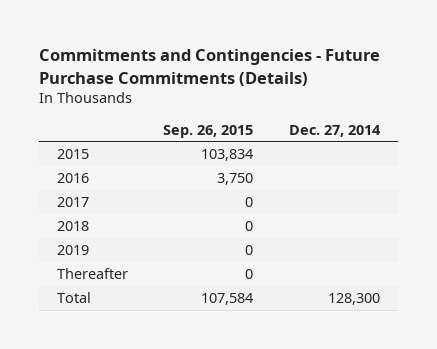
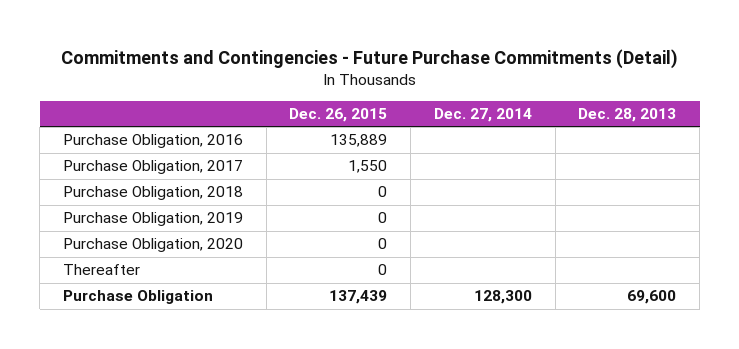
- Commitments and Contingencies - Future Purchase Commitments (Details)
+ Commitments and Contingencies - Future Purchase Commitments (Detail)
- | Sep. 26, 2015 | Dec. 27, 2014
+ | Dec. 26, 2015 | Dec. 27, 2014 | Dec. 28, 2013
- 2015 | 103,834 |
- 2016 | 3,750 |
- 2017 | 0 |
- 2018 | 0 |
- 2019 | 0 |
+ Purchase Obligation, 2016 | 135,889 | |
+ Purchase Obligation, 2017 | 1,550 | |
+ Purchase Obligation, 2018 | 0 | |
+ Purchase Obligation, 2019 | 0 | |
+ Purchase Obligation, 2020 | 0 | |
- Total | 107,584 | 128,300
+ Purchase Obligation | 137,439 | 128,300 | 69,600

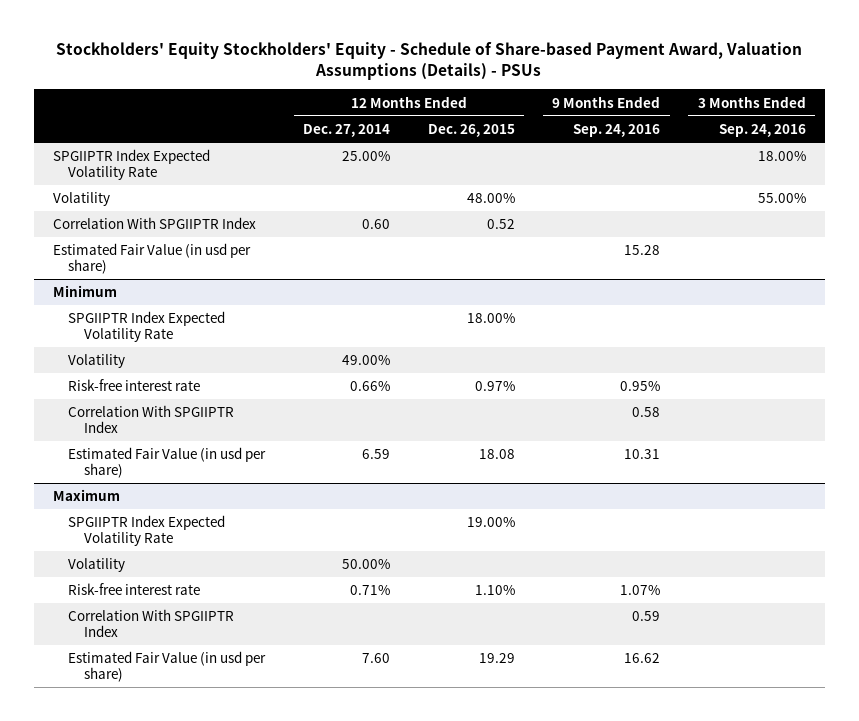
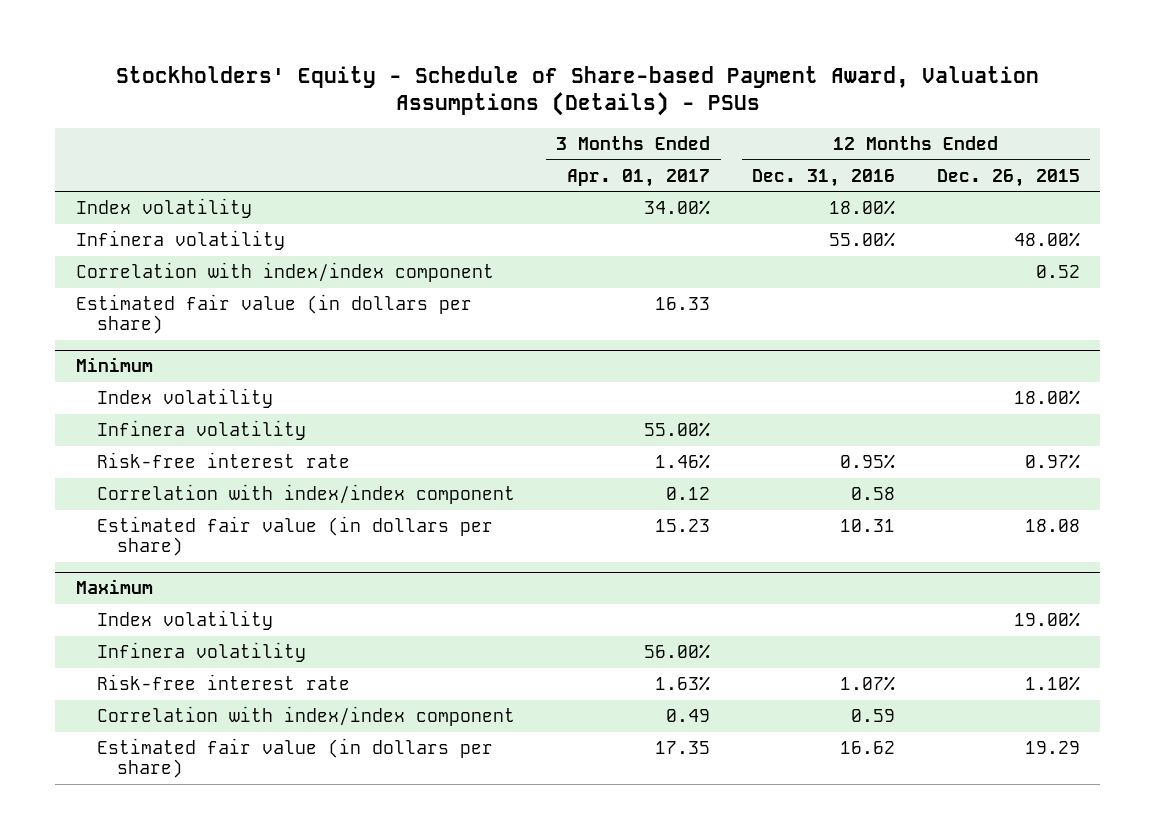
- Stockholders' Equity Stockholders' Equity - Schedule of Share-based Payment Award, Valuation Assumptions (Details) - PSUs
+ Stockholders' Equity - Schedule of Share-based Payment Award, Valuation Assumptions (Details) - PSUs
- | 12 Months Ended Dec. 27, 2014 | 12 Months Ended Dec. 26, 2015 | 9 Months Ended Sep. 24, 2016 | 3 Months Ended Sep. 24, 2016
+ | 3 Months Ended Apr. 01, 2017 | 12 Months Ended Dec. 31, 2016 | 12 Months Ended Dec. 26, 2015
- SPGIIPTR Index Expected Volatility Rate | 25.00% | | | 18.00%
- Volatility | | 48.00% | | 55.00%
- Correlation With SPGIIPTR Index | 0.60 | 0.52 | |
- Estimated Fair Value (in usd per share) | | | 15.28 |
+ Index volatility | 34.00% | 18.00% |
+ Infinera volatility | | 55.00% | 48.00%
+ Correlation with index/index component | | | 0.52
+ Estimated fair value (in dollars per share) | 16.33 | |
@ Minimum
- SPGIIPTR Index Expected Volatility Rate | | 18.00% | |
- Volatility | 49.00% | | |
+ Index volatility | | | 18.00%
+ Infinera volatility | 55.00% | |
- Correlation With SPGIIPTR Index | | | 0.58 |
- Estimated Fair Value (in usd per share) | 6.59 | 18.08 | 10.31 |
+ Correlation with index/index component | 0.12 | 0.58 |
+ Estimated fair value (in dollars per share) | 15.23 | 10.31 | 18.08
@ Maximum
- SPGIIPTR Index Expected Volatility Rate | | 19.00% | |
- Volatility | 50.00% | | |
+ Index volatility | | | 19.00%
+ Infinera volatility | 56.00% | |
- Correlation With SPGIIPTR Index | | | 0.59 |
- Estimated Fair Value (in usd per share) | 7.60 | 19.29 | 16.62 |
+ Correlation with index/index component | 0.49 | 0.59 |
+ Estimated fair value (in dollars per share) | 17.35 | 16.62 | 19.29

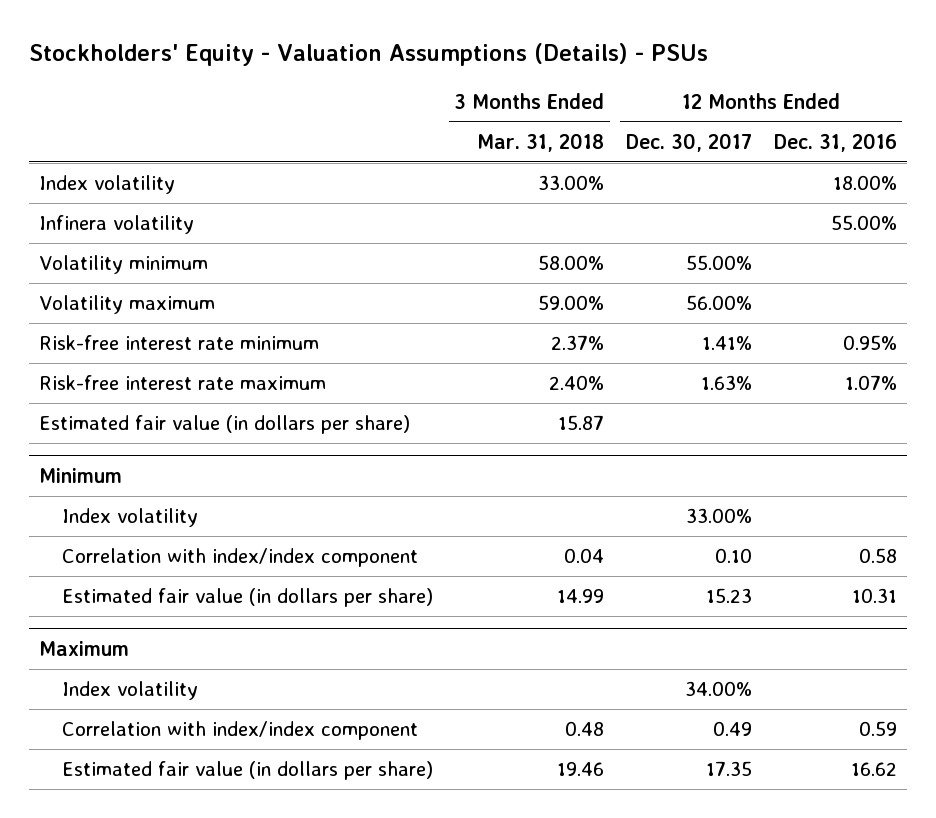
- Stockholders' Equity - Schedule of Share-based Payment Award, Valuation Assumptions (Details) - PSUs
+ Stockholders' Equity - Valuation Assumptions (Details) - PSUs
- | 3 Months Ended Apr. 01, 2017 | 12 Months Ended Dec. 31, 2016 | 12 Months Ended Dec. 26, 2015
+ | 3 Months Ended Mar. 31, 2018 | 12 Months Ended Dec. 30, 2017 | 12 Months Ended Dec. 31, 2016
- Correlation with index/index component | | | 0.52
+ Volatility minimum | 58.00% | 55.00% |
+ Volatility maximum | 59.00% | 56.00% |
+ Risk-free interest rate minimum | 2.37% | 1.41% | 0.95%
+ Risk-free interest rate maximum | 2.40% | 1.63% | 1.07%
@ Minimum
- Infinera volatility | 55.00% | |
- Risk-free interest rate | 1.46% | 0.95% | 0.97%
@ Maximum
- Infinera volatility | 56.00% | |
- Risk-free interest rate | 1.63% | 1.07% | 1.10%

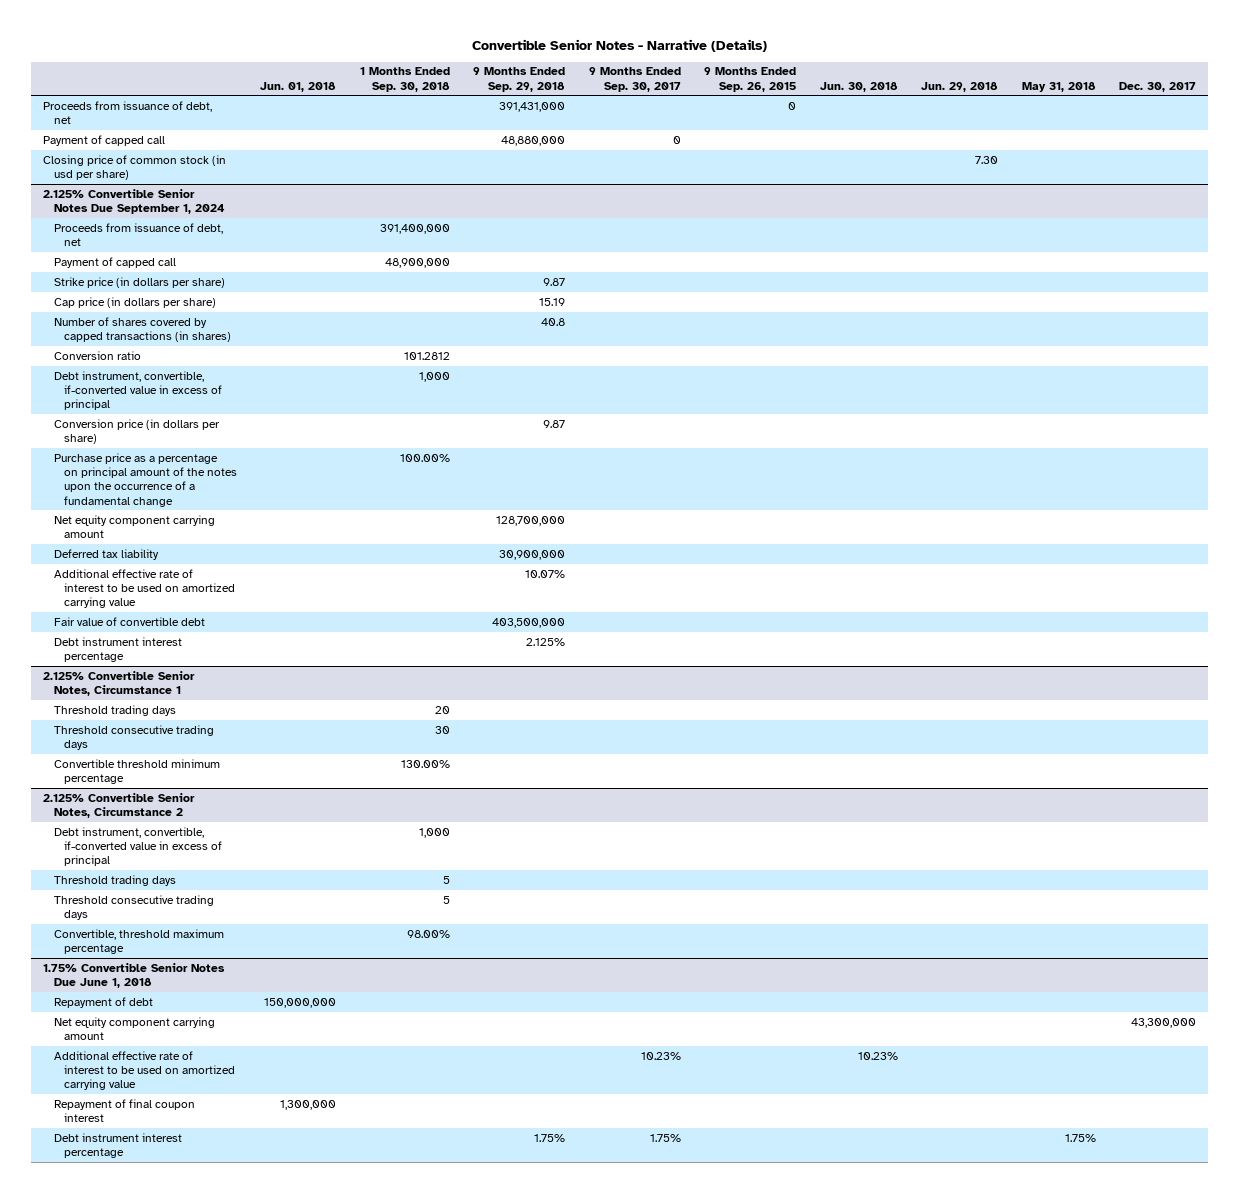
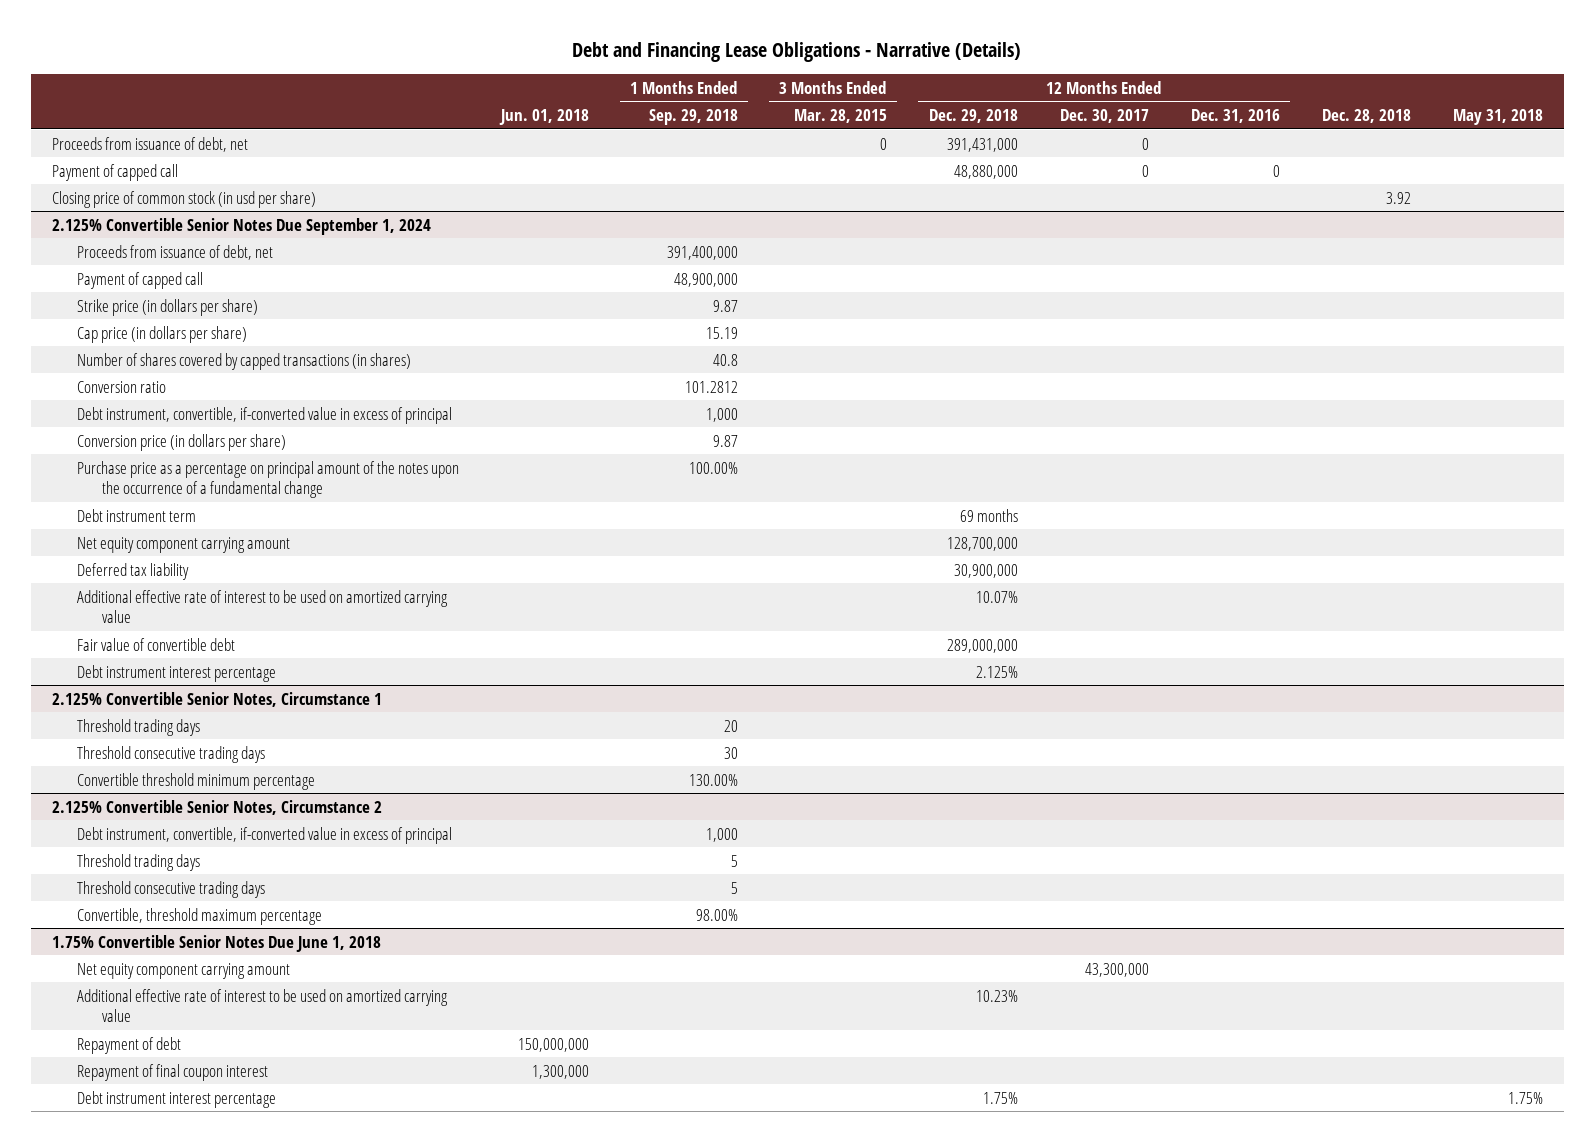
- Convertible Senior Notes - Narrative (Details)
+ Debt and Financing Lease Obligations - Narrative (Details)
- | Jun. 01, 2018 | 1 Months Ended Sep. 30, 2018 | 9 Months Ended Sep. 29, 2018 | 9 Months Ended Sep. 30, 2017 | 9 Months Ended Sep. 26, 2015 | Jun. 30, 2018 | Jun. 29, 2018 | May 31, 2018 | Dec. 30, 2017
+ | Jun. 01, 2018 | 1 Months Ended Sep. 29, 2018 | 3 Months Ended Mar. 28, 2015 | 12 Months Ended Dec. 29, 2018 | 12 Months Ended Dec. 30, 2017 | 12 Months Ended Dec. 31, 2016 | Dec. 28, 2018 | May 31, 2018
@ 2.125% Convertible Senior Notes Due September 1, 2024
+ Debt instrument term | | | | 69 months | | | |
@ 1.75% Convertible Senior Notes Due June 1, 2018
moved down: Repayment of debt | 150,000,000 | | | | | | |

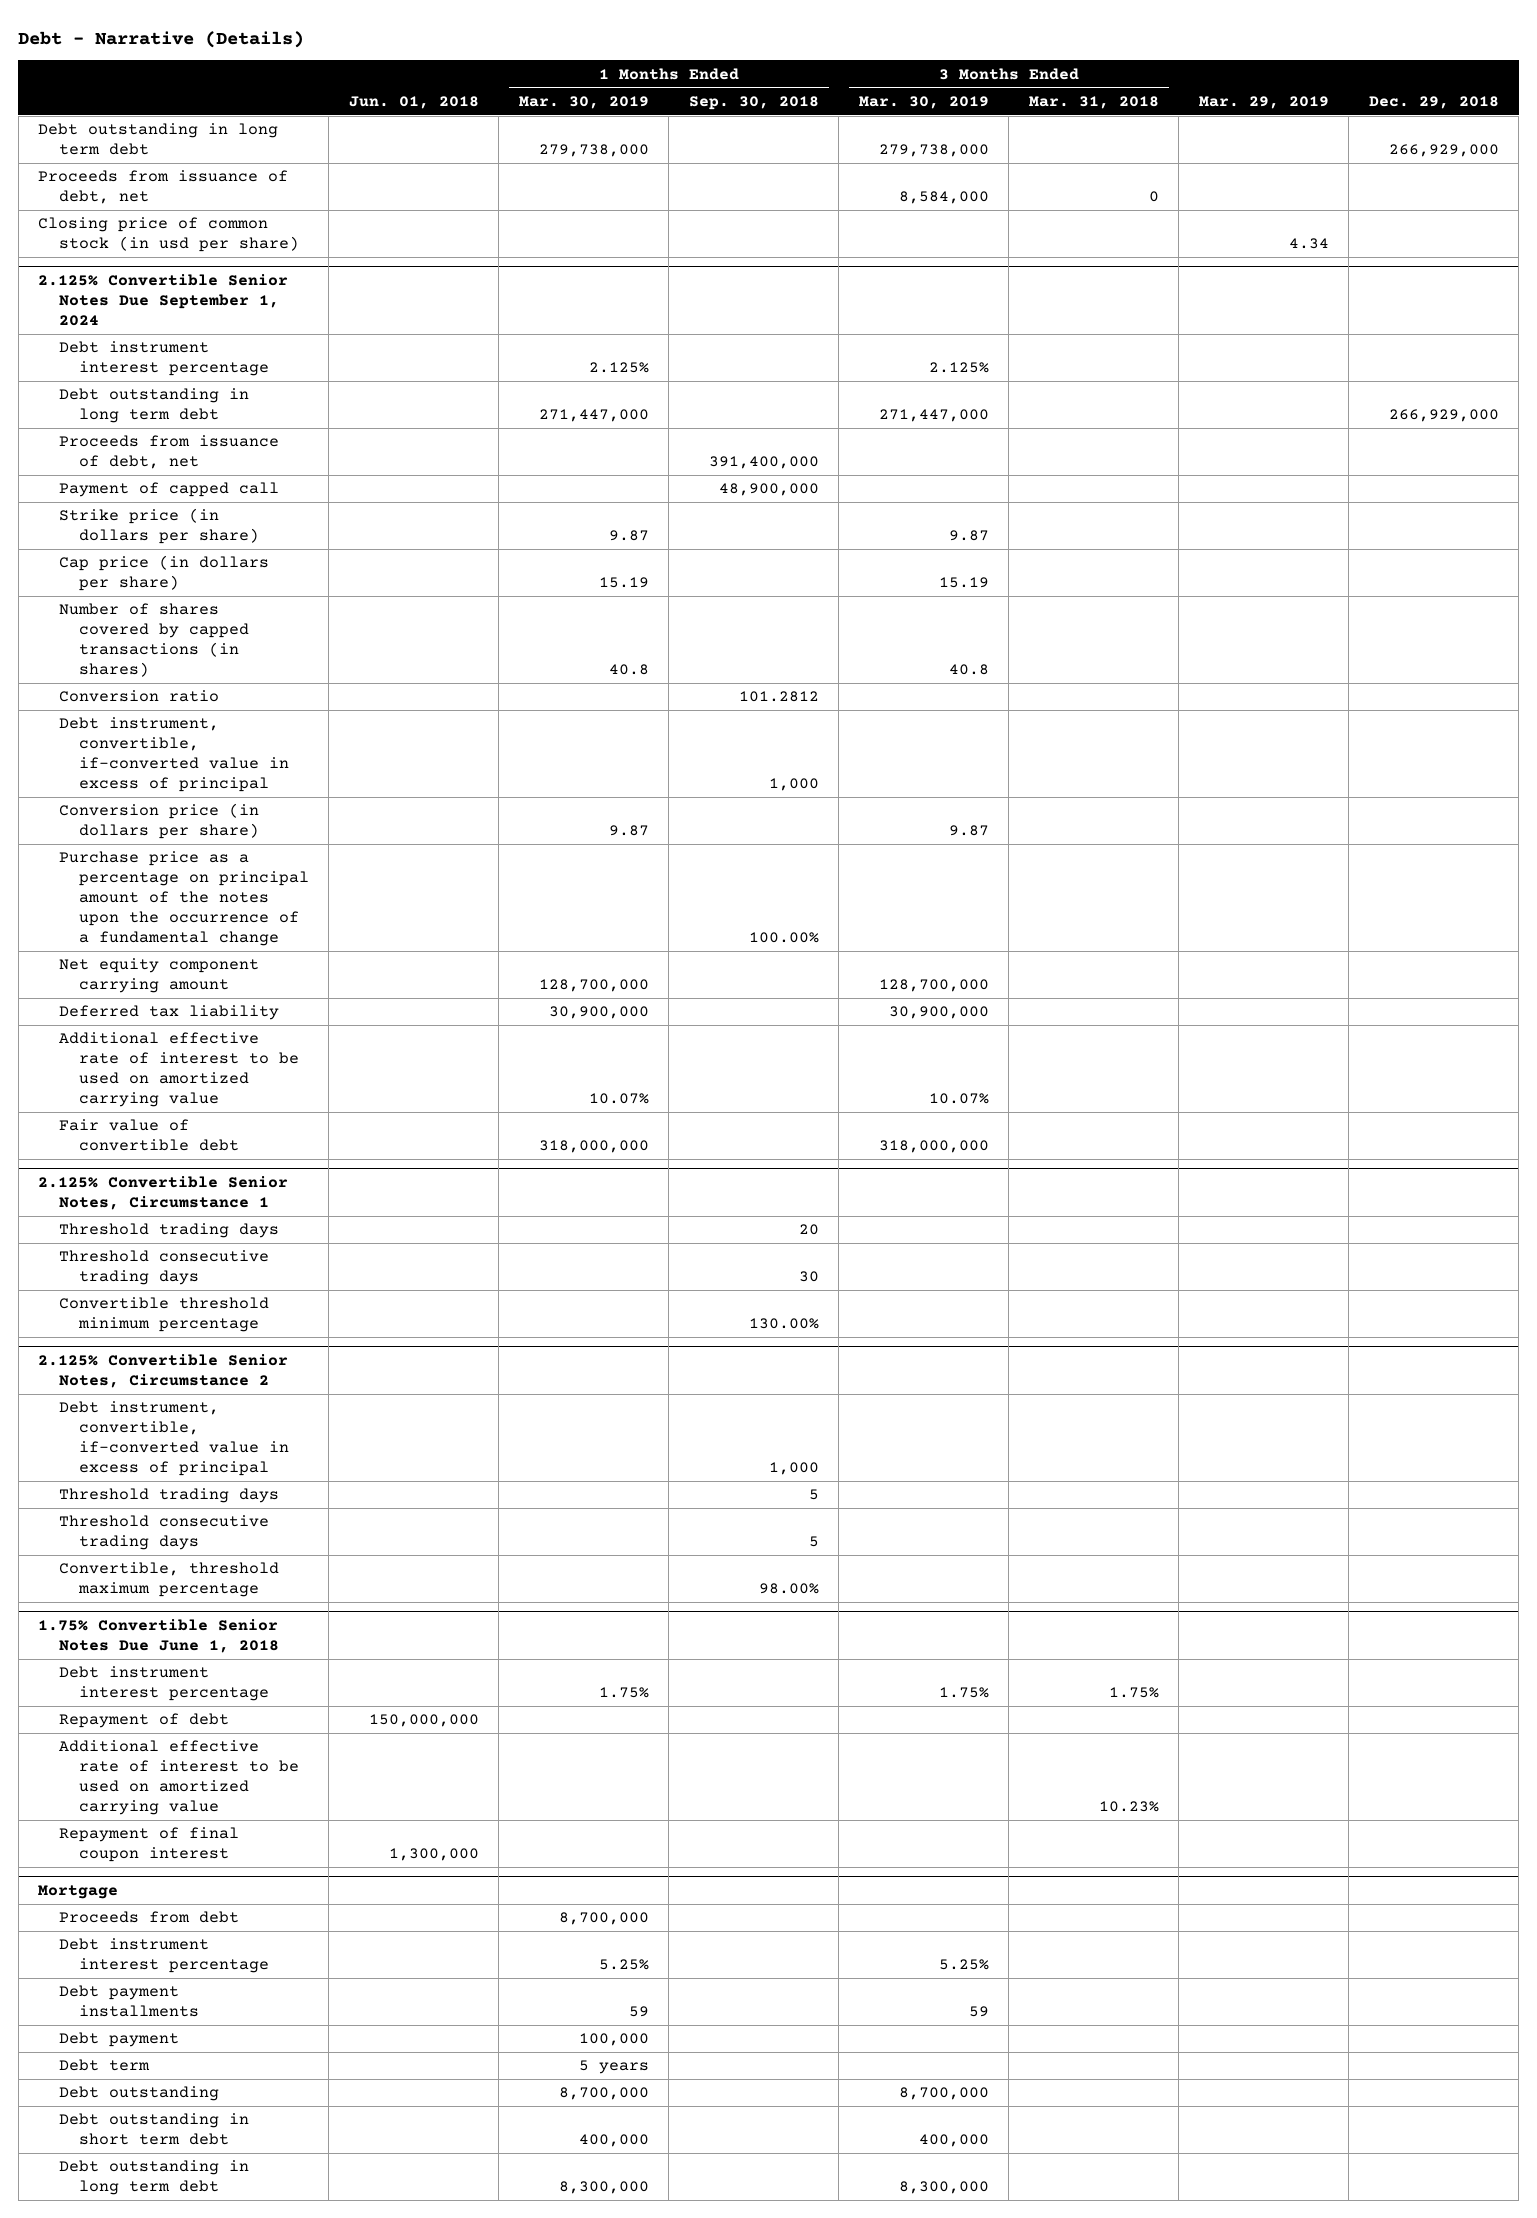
- Debt and Financing Lease Obligations - Narrative (Details)
+ Debt - Narrative (Details)
- | Jun. 01, 2018 | 1 Months Ended Sep. 29, 2018 | 3 Months Ended Mar. 28, 2015 | 12 Months Ended Dec. 29, 2018 | 12 Months Ended Dec. 30, 2017 | 12 Months Ended Dec. 31, 2016 | Dec. 28, 2018 | May 31, 2018
+ | Jun. 01, 2018 | 1 Months Ended Mar. 30, 2019 | 1 Months Ended Sep. 30, 2018 | 3 Months Ended Mar. 30, 2019 | 3 Months Ended Mar. 31, 2018 | Mar. 29, 2019 | Dec. 29, 2018
+ Debt outstanding in long term debt | | 279,738,000 | | 279,738,000 | | | 266,929,000
- Payment of capped call | | | | 48,880,000 | 0 | 0 | |
@ 2.125% Convertible Senior Notes Due September 1, 2024
moved up: Debt instrument interest percentage | | 2.125% | | 2.125% | | |
+ Debt outstanding in long term debt | | 271,447,000 | | 271,447,000 | | | 266,929,000
- Debt instrument term | | | | 69 months | | | |
@ 1.75% Convertible Senior Notes Due June 1, 2018
- Net equity component carrying amount | | | | | 43,300,000 | | |
moved up: Debt instrument interest percentage | | 1.75% | | 1.75% | 1.75% | |
moved down: Additional effective rate of interest to be used on amortized carrying value | | | | | 10.23% | |
+ Mortgage
+ Proceeds from debt | | 8,700,000 | | | | |
+ Debt instrument interest percentage | | 5.25% | | 5.25% | | |
+ Debt payment installments | | 59 | | 59 | | |
+ Debt payment | | 100,000 | | | | |
+ Debt term | | 5 years | | | | |
+ Debt outstanding | | 8,700,000 | | 8,700,000 | | |
+ Debt outstanding in short term debt | | 400,000 | | 400,000 | | |
+ Debt outstanding in long term debt | | 8,300,000 | | 8,300,000 | | |

